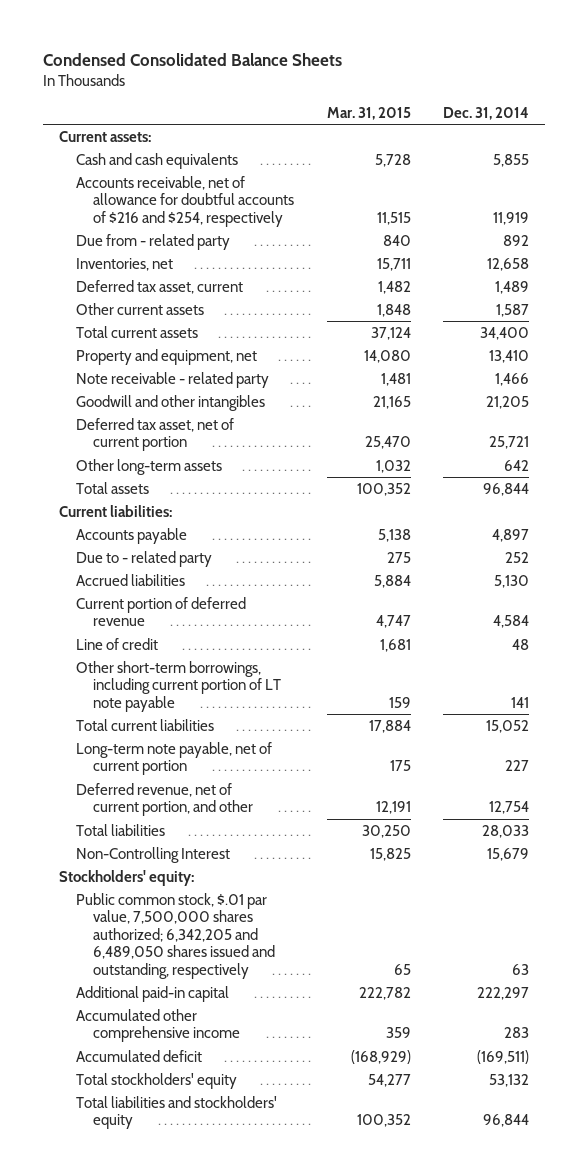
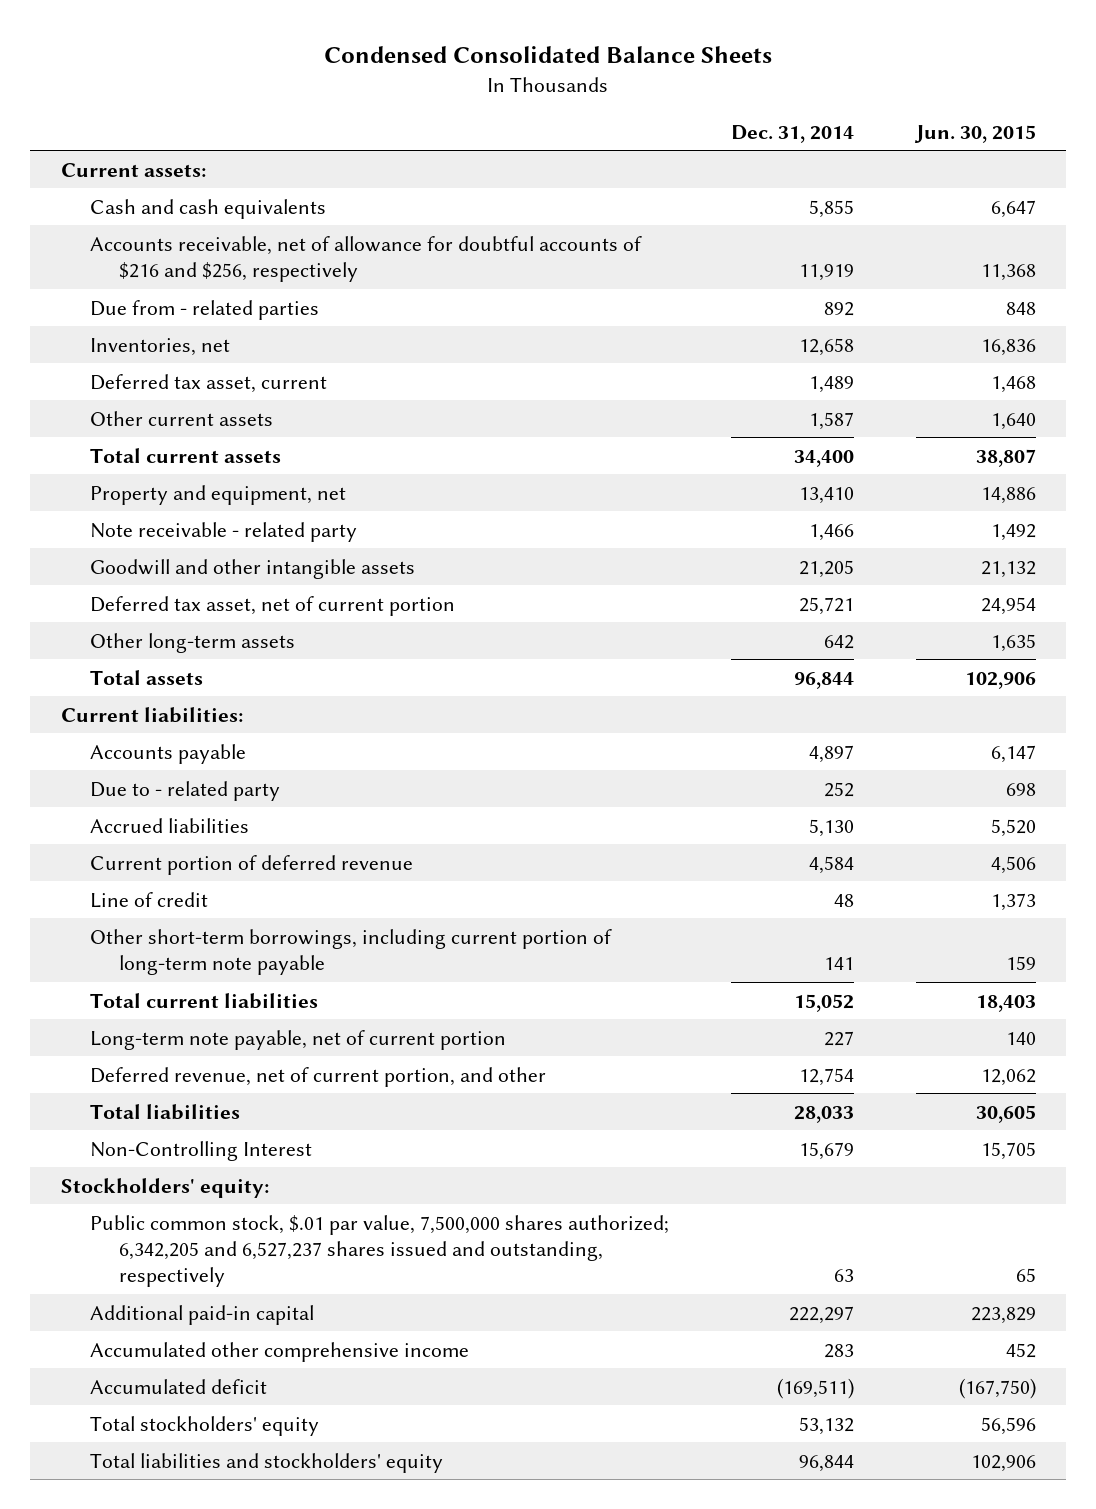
- | Mar. 31, 2015 | Dec. 31, 2014
+ | Dec. 31, 2014 | Jun. 30, 2015
- Accounts receivable, net of allowance for doubtful accounts of $216 and $254, respectively | 11,515 | 11,919
- Due from - related party | 840 | 892
+ Accounts receivable, net of allowance for doubtful accounts of $216 and $256, respectively | 11,919 | 11,368
+ Due from - related parties | 892 | 848
- Goodwill and other intangibles | 21,165 | 21,205
+ Goodwill and other intangible assets | 21,205 | 21,132
- Other short-term borrowings, including current portion of LT note payable | 159 | 141
+ Other short-term borrowings, including current portion of long-term note payable | 141 | 159
- Public common stock, $.01 par value, 7,500,000 shares authorized; 6,342,205 and 6,489,050 shares issued and outstanding, respectively | 65 | 63
+ Public common stock, $.01 par value, 7,500,000 shares authorized; 6,342,205 and 6,527,237 shares issued and outstanding, respectively | 63 | 65

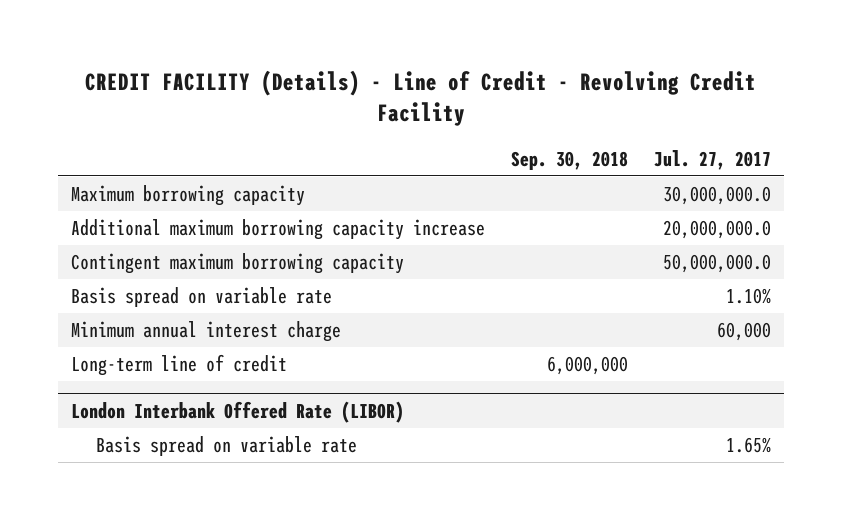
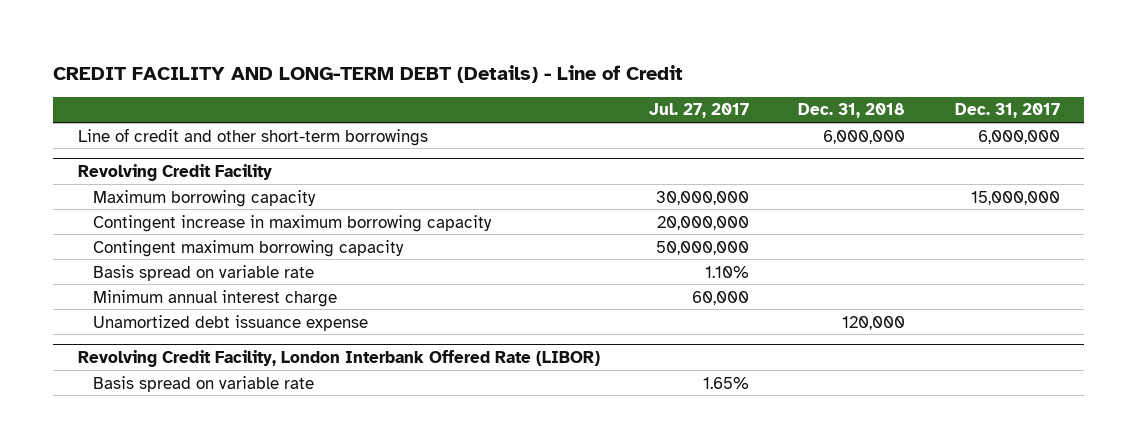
- CREDIT FACILITY (Details) - Line of Credit - Revolving Credit Facility
+ CREDIT FACILITY AND LONG-TERM DEBT (Details) - Line of Credit
- | Sep. 30, 2018 | Jul. 27, 2017
+ | Jul. 27, 2017 | Dec. 31, 2018 | Dec. 31, 2017
- Maximum borrowing capacity | | 30,000,000.0
- Additional maximum borrowing capacity increase | | 20,000,000.0
- Contingent maximum borrowing capacity | | 50,000,000.0
+ Line of credit and other short-term borrowings | | 6,000,000 | 6,000,000
+ Revolving Credit Facility
+ Maximum borrowing capacity | 30,000,000 | | 15,000,000
+ Contingent increase in maximum borrowing capacity | 20,000,000 | |
+ Contingent maximum borrowing capacity | 50,000,000 | |
- Long-term line of credit | 6,000,000 |
- London Interbank Offered Rate (LIBOR)
+ Unamortized debt issuance expense | | 120,000 |
+ Revolving Credit Facility, London Interbank Offered Rate (LIBOR)

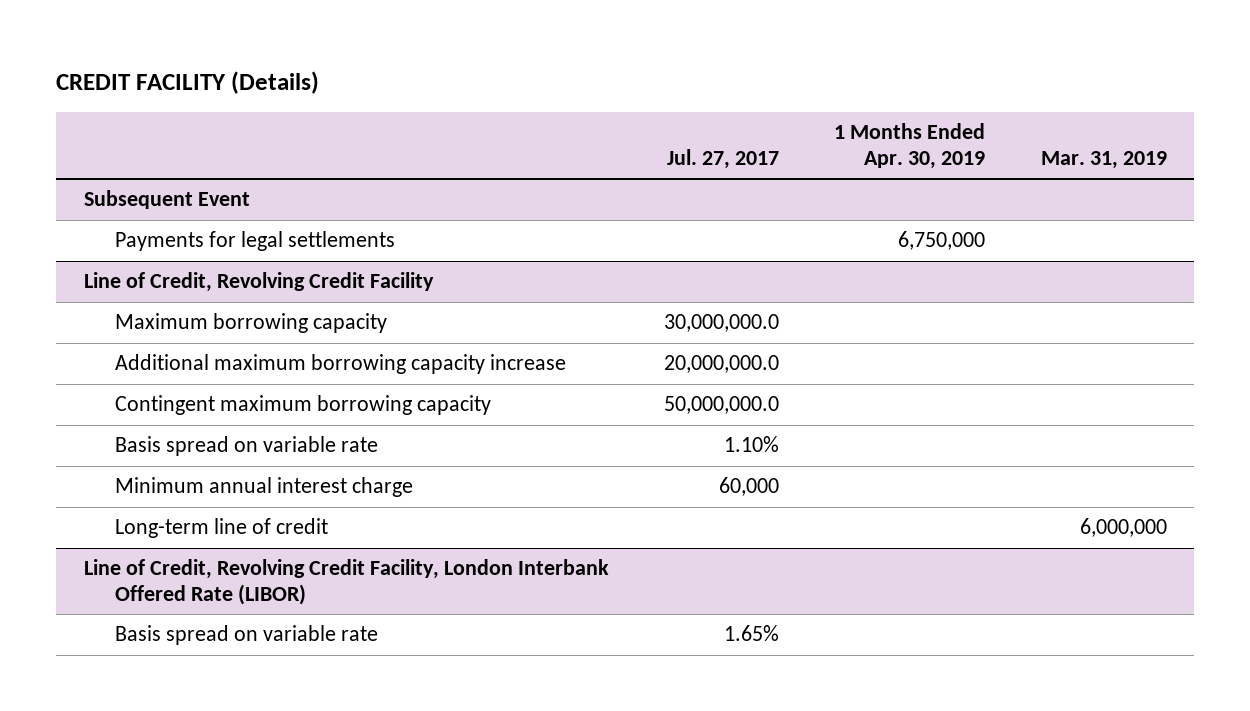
- CREDIT FACILITY AND LONG-TERM DEBT (Details) - Line of Credit
+ CREDIT FACILITY (Details)
- | Jul. 27, 2017 | Dec. 31, 2018 | Dec. 31, 2017
+ | Jul. 27, 2017 | 1 Months Ended Apr. 30, 2019 | Mar. 31, 2019
- Line of credit and other short-term borrowings | | 6,000,000 | 6,000,000
- Revolving Credit Facility
- Maximum borrowing capacity | 30,000,000 | | 15,000,000
- Contingent increase in maximum borrowing capacity | 20,000,000 | |
- Contingent maximum borrowing capacity | 50,000,000 | |
+ Subsequent Event
+ Payments for legal settlements | | 6,750,000 |
+ Line of Credit, Revolving Credit Facility
+ Maximum borrowing capacity | 30,000,000.0 | |
+ Additional maximum borrowing capacity increase | 20,000,000.0 | |
+ Contingent maximum borrowing capacity | 50,000,000.0 | |
- Unamortized debt issuance expense | | 120,000 |
- Revolving Credit Facility, London Interbank Offered Rate (LIBOR)
+ Long-term line of credit | | | 6,000,000
+ Line of Credit, Revolving Credit Facility, London Interbank Offered Rate (LIBOR)

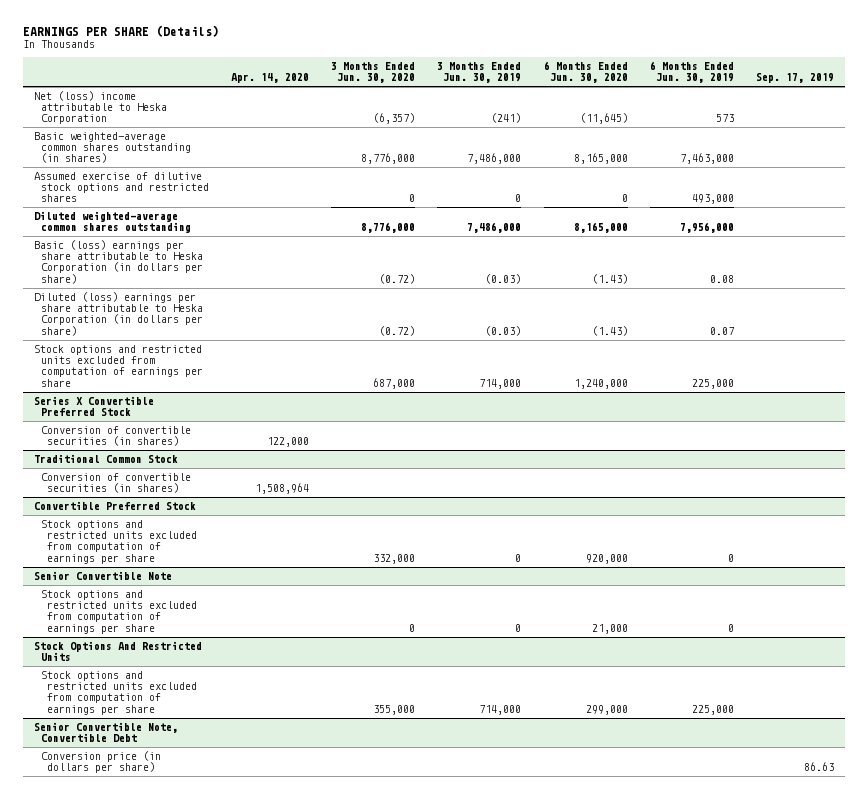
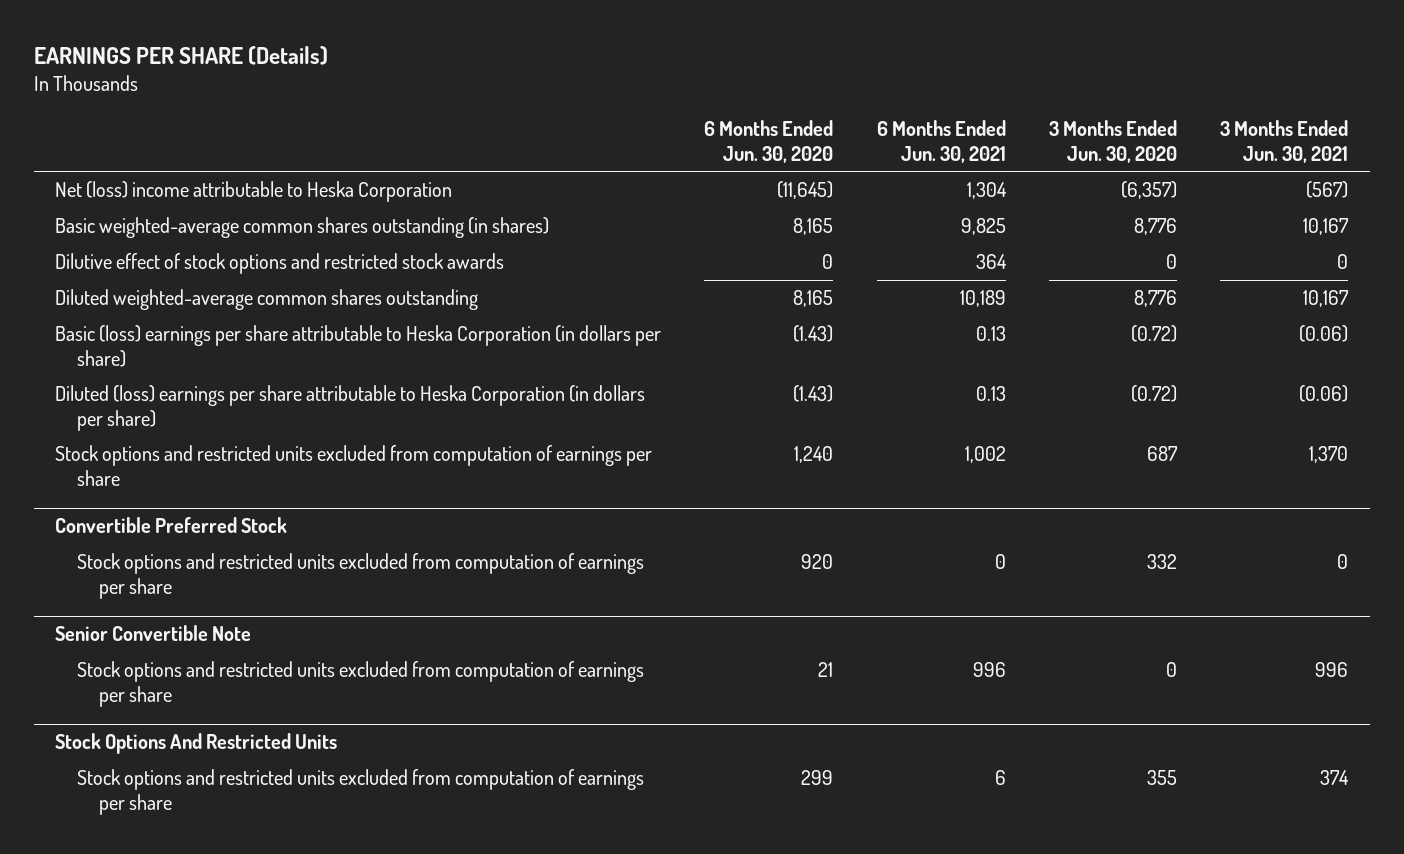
- | Apr. 14, 2020 | 3 Months Ended Jun. 30, 2020 | 3 Months Ended Jun. 30, 2019 | 6 Months Ended Jun. 30, 2020 | 6 Months Ended Jun. 30, 2019 | Sep. 17, 2019
+ | 6 Months Ended Jun. 30, 2020 | 6 Months Ended Jun. 30, 2021 | 3 Months Ended Jun. 30, 2020 | 3 Months Ended Jun. 30, 2021
- Basic weighted-average common shares outstanding (in shares) | | 8,776,000 | 7,486,000 | 8,165,000 | 7,463,000 |
- Assumed exercise of dilutive stock options and restricted shares | | 0 | 0 | 0 | 493,000 |
- Diluted weighted-average common shares outstanding | | 8,776,000 | 7,486,000 | 8,165,000 | 7,956,000 |
+ Basic weighted-average common shares outstanding (in shares) | 8,165 | 9,825 | 8,776 | 10,167
+ Dilutive effect of stock options and restricted stock awards | 0 | 364 | 0 | 0
+ Diluted weighted-average common shares outstanding | 8,165 | 10,189 | 8,776 | 10,167
- Stock options and restricted units excluded from computation of earnings per share | | 687,000 | 714,000 | 1,240,000 | 225,000 |
- Series X Convertible Preferred Stock
- Conversion of convertible securities (in shares) | 122,000 | | | | |
- Traditional Common Stock
- Conversion of convertible securities (in shares) | 1,508,964 | | | | |
+ Stock options and restricted units excluded from computation of earnings per share | 1,240 | 1,002 | 687 | 1,370
@ Convertible Preferred Stock
- Stock options and restricted units excluded from computation of earnings per share | | 332,000 | 0 | 920,000 | 0 |
+ Stock options and restricted units excluded from computation of earnings per share | 920 | 0 | 332 | 0
@ Senior Convertible Note
- Stock options and restricted units excluded from computation of earnings per share | | 0 | 0 | 21,000 | 0 |
+ Stock options and restricted units excluded from computation of earnings per share | 21 | 996 | 0 | 996
@ Stock Options And Restricted Units
- Stock options and restricted units excluded from computation of earnings per share | | 355,000 | 714,000 | 299,000 | 225,000 |
- Senior Convertible Note, Convertible Debt
- Conversion price (in dollars per share) | | | | | | 86.63
@ Stock Options And Restricted Units
+ Stock options and restricted units excluded from computation of earnings per share | 299 | 6 | 355 | 374

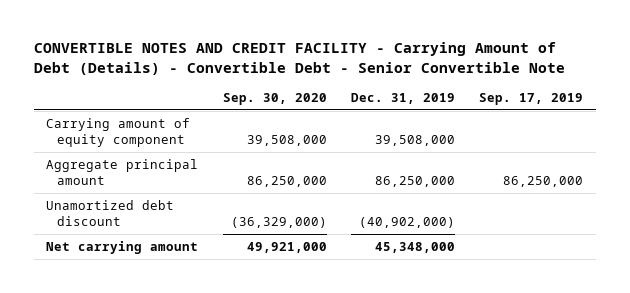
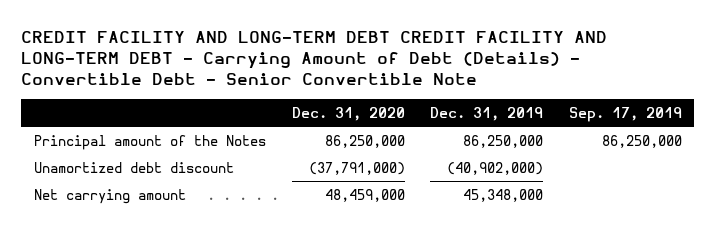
- CONVERTIBLE NOTES AND CREDIT FACILITY - Carrying Amount of Debt (Details) - Convertible Debt - Senior Convertible Note
+ CREDIT FACILITY AND LONG-TERM DEBT CREDIT FACILITY AND LONG-TERM DEBT - Carrying Amount of Debt (Details) - Convertible Debt - Senior Convertible Note
- | Sep. 30, 2020 | Dec. 31, 2019 | Sep. 17, 2019
+ | Dec. 31, 2020 | Dec. 31, 2019 | Sep. 17, 2019
- Carrying amount of equity component | 39,508,000 | 39,508,000 |
- Aggregate principal amount | 86,250,000 | 86,250,000 | 86,250,000
+ Principal amount of the Notes | 86,250,000 | 86,250,000 | 86,250,000

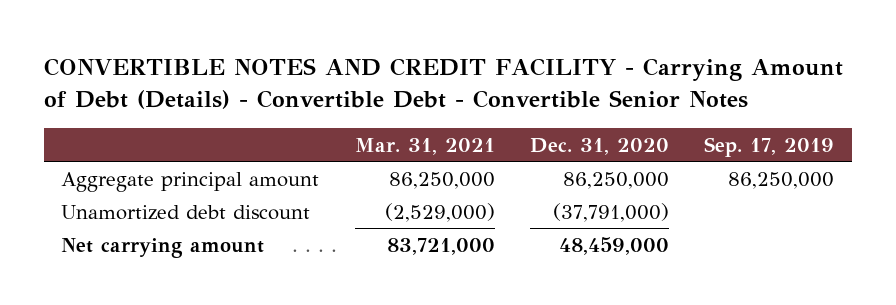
- CREDIT FACILITY AND LONG-TERM DEBT CREDIT FACILITY AND LONG-TERM DEBT - Carrying Amount of Debt (Details) - Convertible Debt - Senior Convertible Note
+ CONVERTIBLE NOTES AND CREDIT FACILITY - Carrying Amount of Debt (Details) - Convertible Debt - Convertible Senior Notes
- | Dec. 31, 2020 | Dec. 31, 2019 | Sep. 17, 2019
+ | Mar. 31, 2021 | Dec. 31, 2020 | Sep. 17, 2019
- Principal amount of the Notes | 86,250,000 | 86,250,000 | 86,250,000
+ Aggregate principal amount | 86,250,000 | 86,250,000 | 86,250,000

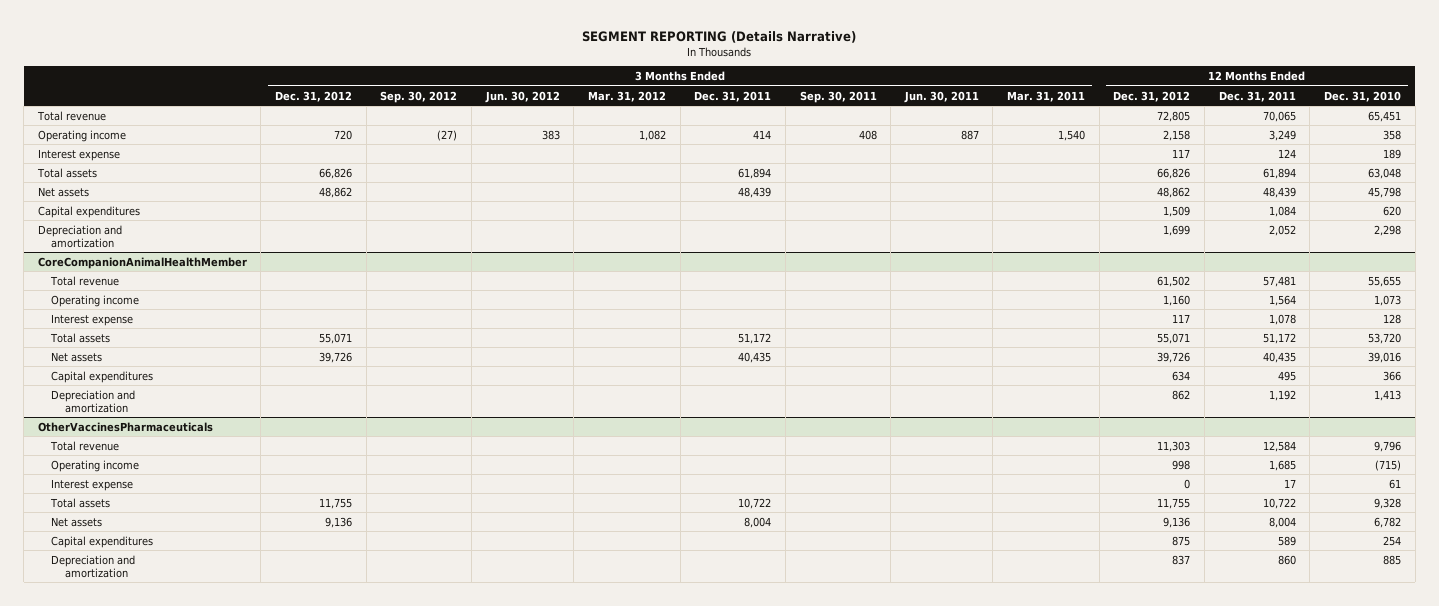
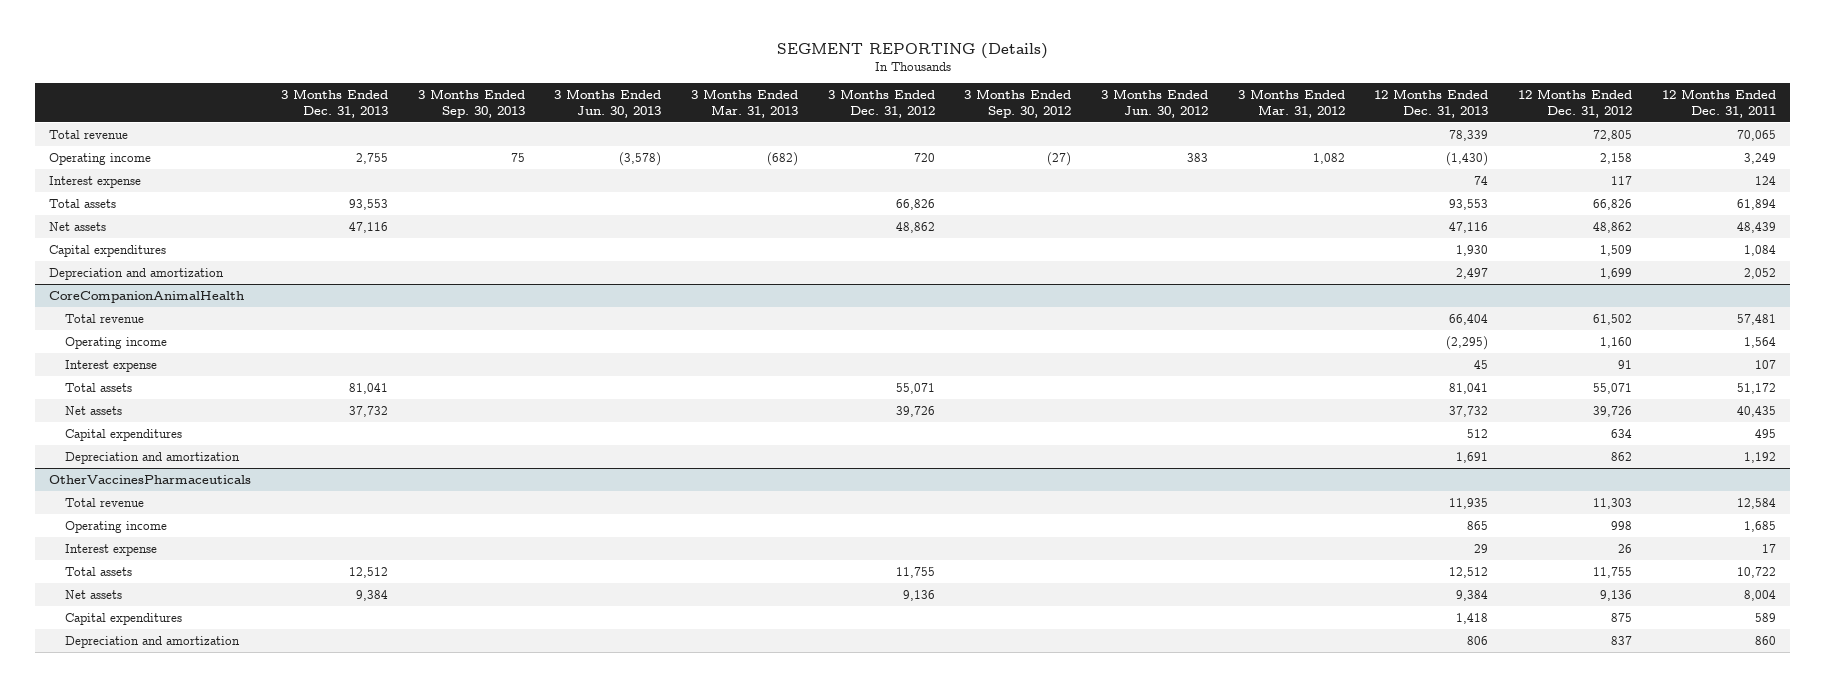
- SEGMENT REPORTING (Details Narrative)
+ SEGMENT REPORTING (Details)
- | 3 Months Ended Dec. 31, 2012 | 3 Months Ended Sep. 30, 2012 | 3 Months Ended Jun. 30, 2012 | 3 Months Ended Mar. 31, 2012 | 3 Months Ended Dec. 31, 2011 | 3 Months Ended Sep. 30, 2011 | 3 Months Ended Jun. 30, 2011 | 3 Months Ended Mar. 31, 2011 | 12 Months Ended Dec. 31, 2012 | 12 Months Ended Dec. 31, 2011 | 12 Months Ended Dec. 31, 2010
+ | 3 Months Ended Dec. 31, 2013 | 3 Months Ended Sep. 30, 2013 | 3 Months Ended Jun. 30, 2013 | 3 Months Ended Mar. 31, 2013 | 3 Months Ended Dec. 31, 2012 | 3 Months Ended Sep. 30, 2012 | 3 Months Ended Jun. 30, 2012 | 3 Months Ended Mar. 31, 2012 | 12 Months Ended Dec. 31, 2013 | 12 Months Ended Dec. 31, 2012 | 12 Months Ended Dec. 31, 2011
- CoreCompanionAnimalHealthMember
+ CoreCompanionAnimalHealth
- Interest expense | | | | | | | | | 117 | 1,078 | 128
+ Interest expense | | | | | | | | | 45 | 91 | 107
@ OtherVaccinesPharmaceuticals
- Interest expense | | | | | | | | | 0 | 17 | 61
+ Interest expense | | | | | | | | | 29 | 26 | 17

